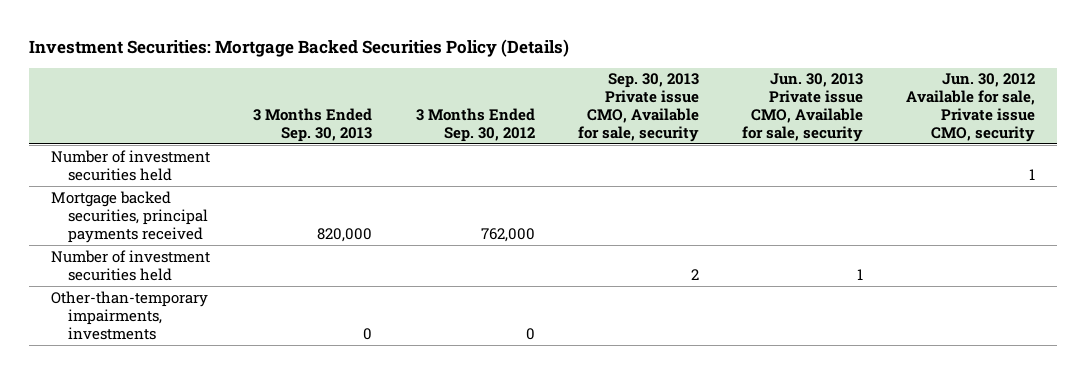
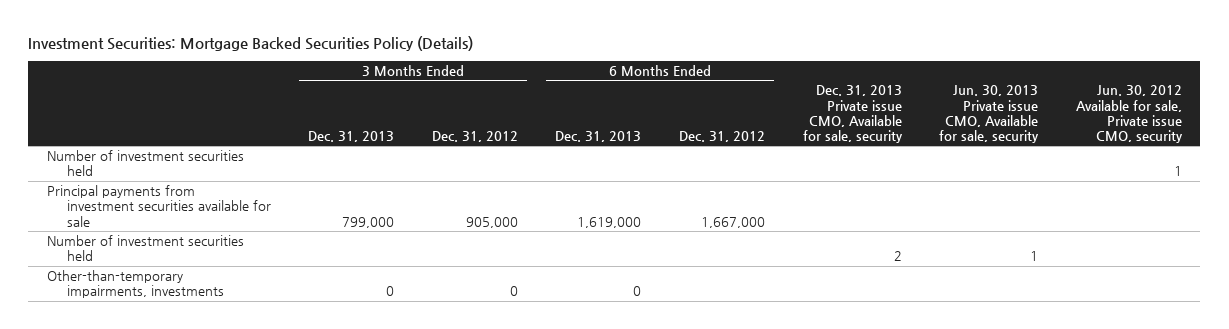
- | 3 Months Ended Sep. 30, 2013 | 3 Months Ended Sep. 30, 2012 | Sep. 30, 2013 Private issue CMO, Available for sale, security | Jun. 30, 2013 Private issue CMO, Available for sale, security | Jun. 30, 2012 Available for sale, Private issue CMO, security
+ | 3 Months Ended Dec. 31, 2013 | 3 Months Ended Dec. 31, 2012 | 6 Months Ended Dec. 31, 2013 | 6 Months Ended Dec. 31, 2012 | Dec. 31, 2013 Private issue CMO, Available for sale, security | Jun. 30, 2013 Private issue CMO, Available for sale, security | Jun. 30, 2012 Available for sale, Private issue CMO, security
- Mortgage backed securities, principal payments received | 820,000 | 762,000 | | |
+ Principal payments from investment securities available for sale | 799,000 | 905,000 | 1,619,000 | 1,667,000 | | |

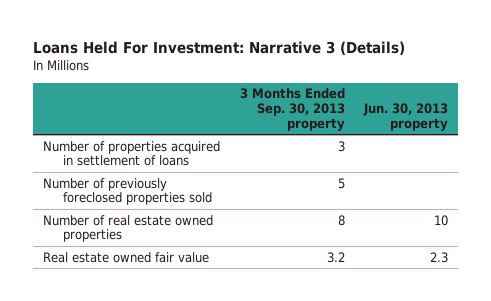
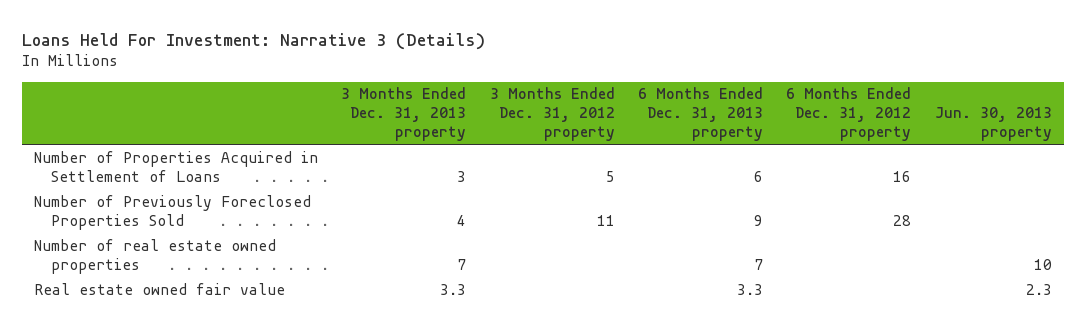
- | 3 Months Ended Sep. 30, 2013 property | Jun. 30, 2013 property
+ | 3 Months Ended Dec. 31, 2013 property | 3 Months Ended Dec. 31, 2012 property | 6 Months Ended Dec. 31, 2013 property | 6 Months Ended Dec. 31, 2012 property | Jun. 30, 2013 property
- Number of properties acquired in settlement of loans | 3 |
- Number of previously foreclosed properties sold | 5 |
+ Number of Properties Acquired in Settlement of Loans | 3 | 5 | 6 | 16 |
+ Number of Previously Foreclosed Properties Sold | 4 | 11 | 9 | 28 |

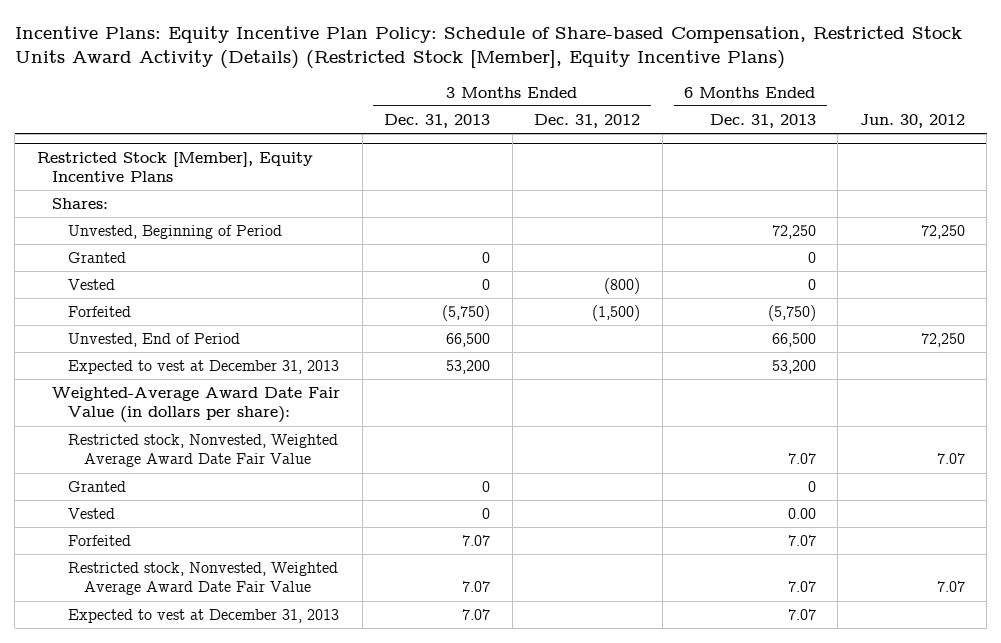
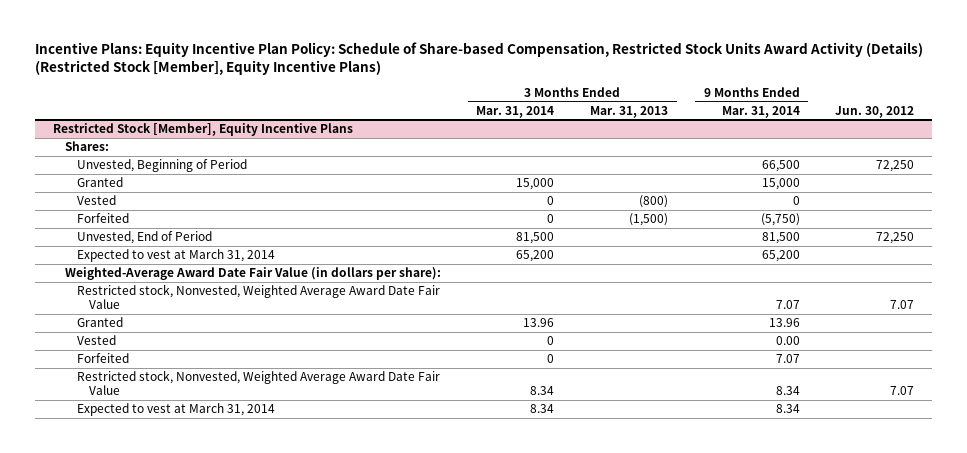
- | 3 Months Ended Dec. 31, 2013 | 3 Months Ended Dec. 31, 2012 | 6 Months Ended Dec. 31, 2013 | Jun. 30, 2012
+ | 3 Months Ended Mar. 31, 2014 | 3 Months Ended Mar. 31, 2013 | 9 Months Ended Mar. 31, 2014 | Jun. 30, 2012
@ Restricted Stock [Member], Equity Incentive Plans
- Expected to vest at December 31, 2013 | 53,200 | | 53,200 |
+ Expected to vest at March 31, 2014 | 65,200 | | 65,200 |
- Expected to vest at December 31, 2013 | 7.07 | | 7.07 |
+ Expected to vest at March 31, 2014 | 8.34 | | 8.34 |

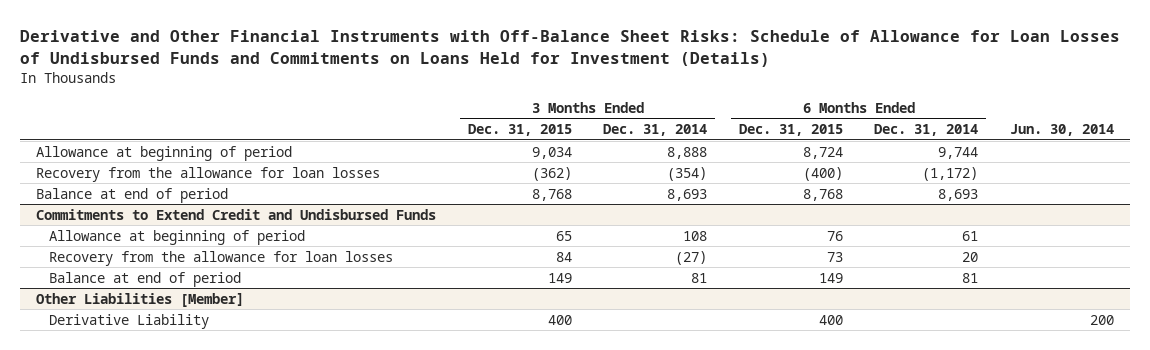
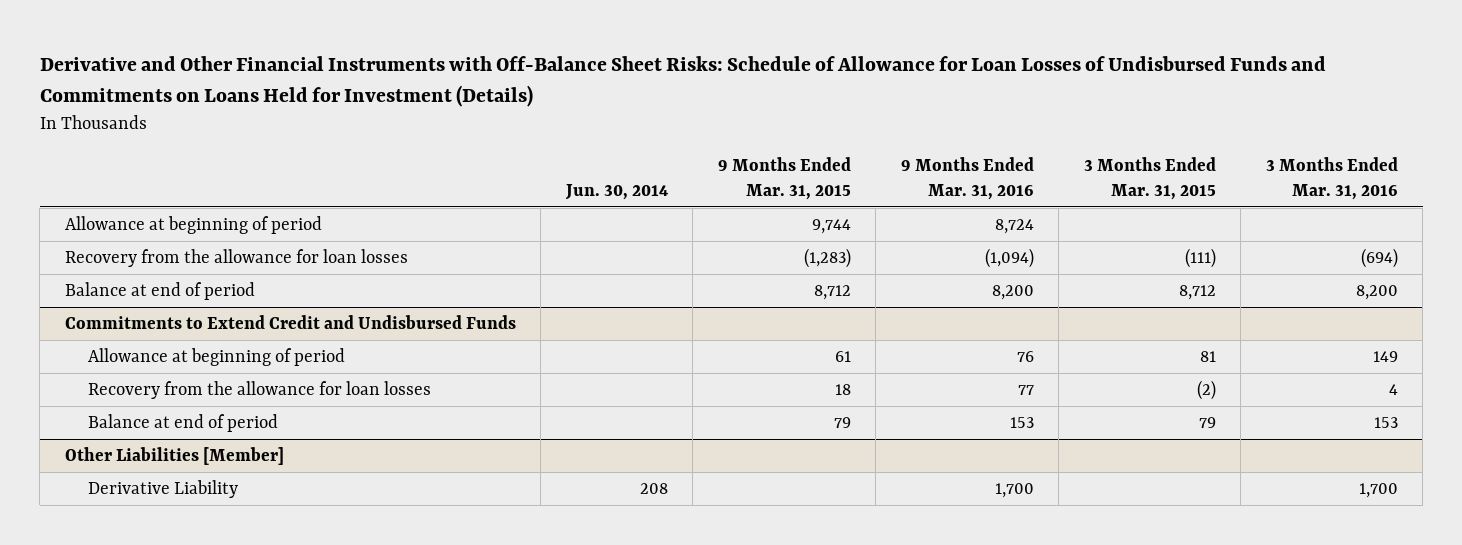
- | 3 Months Ended Dec. 31, 2015 | 3 Months Ended Dec. 31, 2014 | 6 Months Ended Dec. 31, 2015 | 6 Months Ended Dec. 31, 2014 | Jun. 30, 2014
+ | Jun. 30, 2014 | 9 Months Ended Mar. 31, 2015 | 9 Months Ended Mar. 31, 2016 | 3 Months Ended Mar. 31, 2015 | 3 Months Ended Mar. 31, 2016
@ Other Liabilities [Member]
- Derivative Liability | 400 | | 400 | | 200
+ Derivative Liability | 208 | | 1,700 | | 1,700

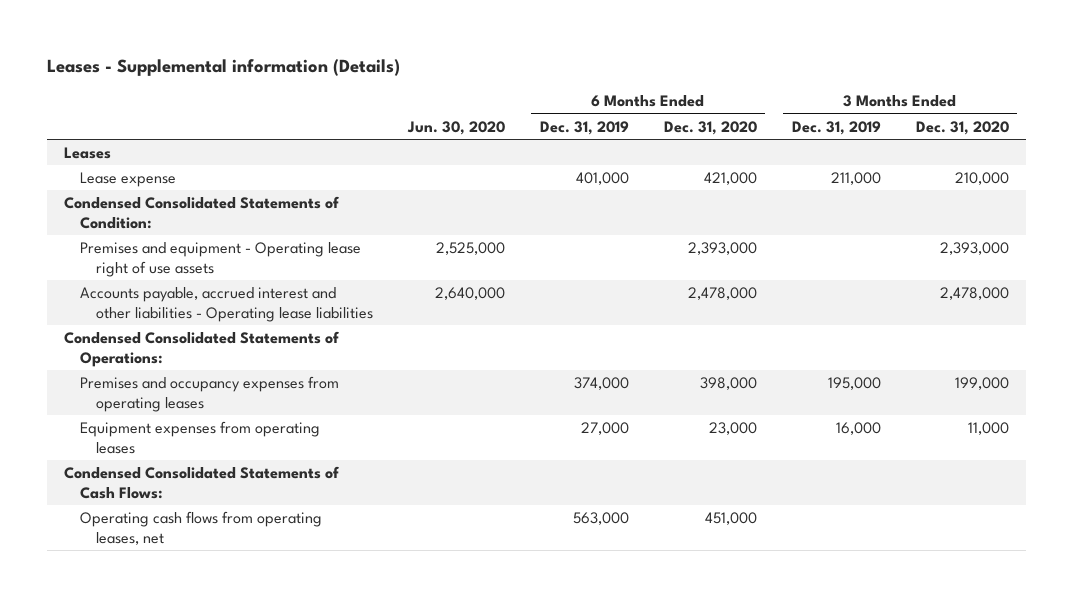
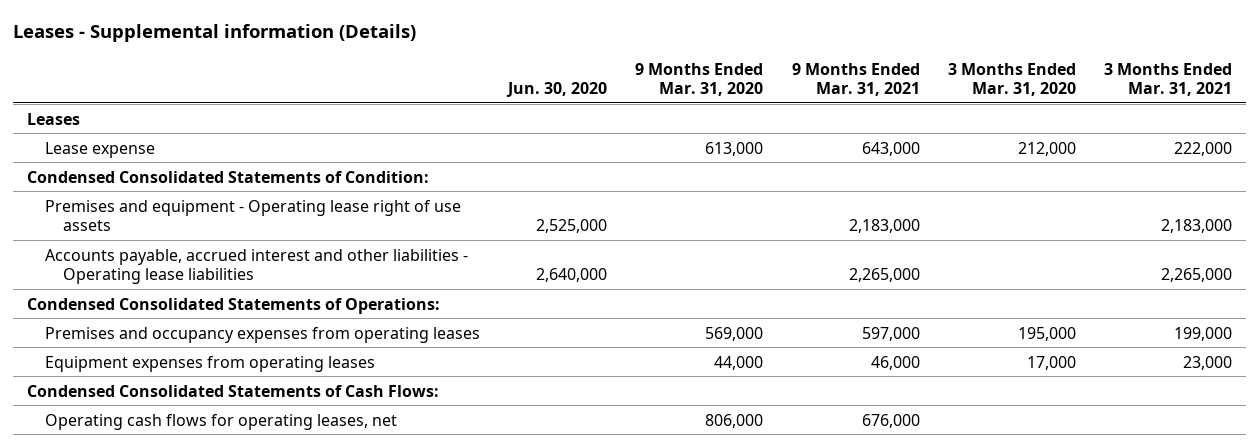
- | Jun. 30, 2020 | 6 Months Ended Dec. 31, 2019 | 6 Months Ended Dec. 31, 2020 | 3 Months Ended Dec. 31, 2019 | 3 Months Ended Dec. 31, 2020
+ | Jun. 30, 2020 | 9 Months Ended Mar. 31, 2020 | 9 Months Ended Mar. 31, 2021 | 3 Months Ended Mar. 31, 2020 | 3 Months Ended Mar. 31, 2021
- Operating cash flows from operating leases, net | | 563,000 | 451,000 | |
+ Operating cash flows for operating leases, net | | 806,000 | 676,000 | |

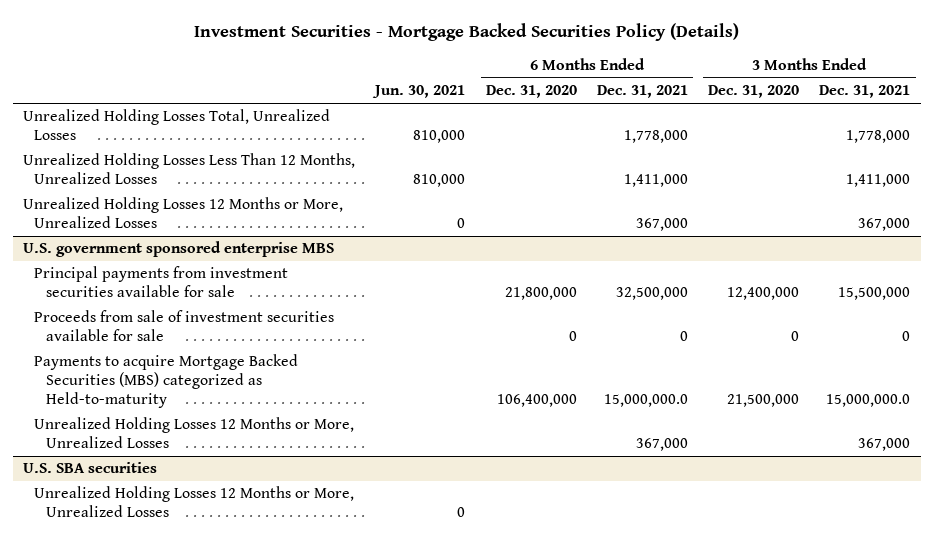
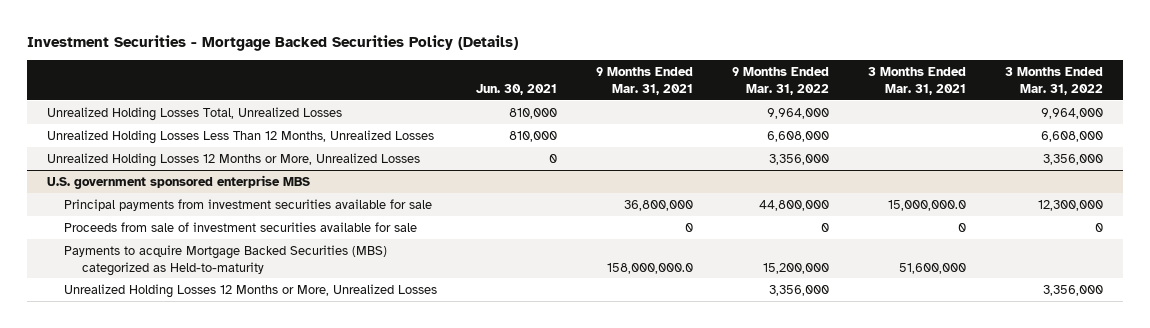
- | Jun. 30, 2021 | 6 Months Ended Dec. 31, 2020 | 6 Months Ended Dec. 31, 2021 | 3 Months Ended Dec. 31, 2020 | 3 Months Ended Dec. 31, 2021
+ | Jun. 30, 2021 | 9 Months Ended Mar. 31, 2021 | 9 Months Ended Mar. 31, 2022 | 3 Months Ended Mar. 31, 2021 | 3 Months Ended Mar. 31, 2022
- U.S. SBA securities
- Unrealized Holding Losses 12 Months or More, Unrealized Losses | 0 | | | |

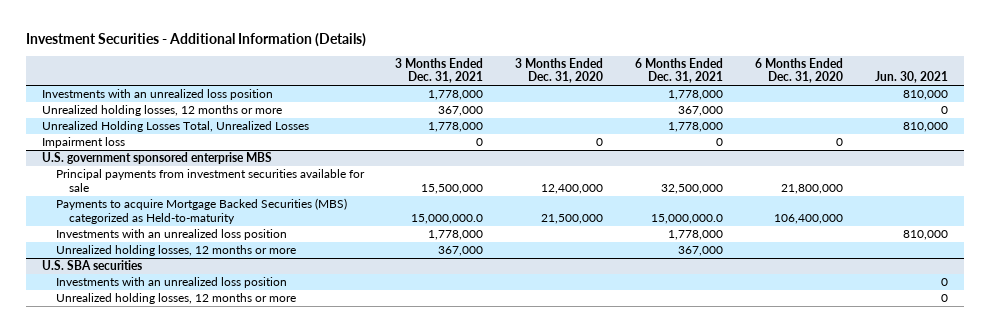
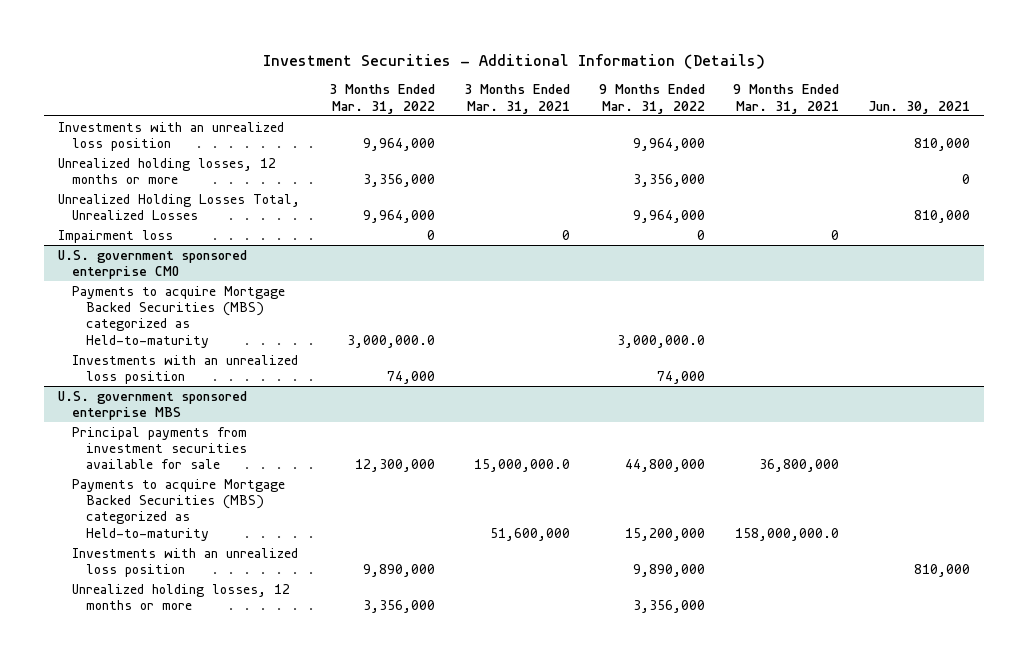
- | 3 Months Ended Dec. 31, 2021 | 3 Months Ended Dec. 31, 2020 | 6 Months Ended Dec. 31, 2021 | 6 Months Ended Dec. 31, 2020 | Jun. 30, 2021
+ | 3 Months Ended Mar. 31, 2022 | 3 Months Ended Mar. 31, 2021 | 9 Months Ended Mar. 31, 2022 | 9 Months Ended Mar. 31, 2021 | Jun. 30, 2021
+ U.S. government sponsored enterprise CMO
+ Payments to acquire Mortgage Backed Securities (MBS) categorized as Held-to-maturity | 3,000,000.0 | | 3,000,000.0 | |
+ Investments with an unrealized loss position | 74,000 | | 74,000 | |
- U.S. SBA securities
- Investments with an unrealized loss position | | | | | 0
- Unrealized holding losses, 12 months or more | | | | | 0

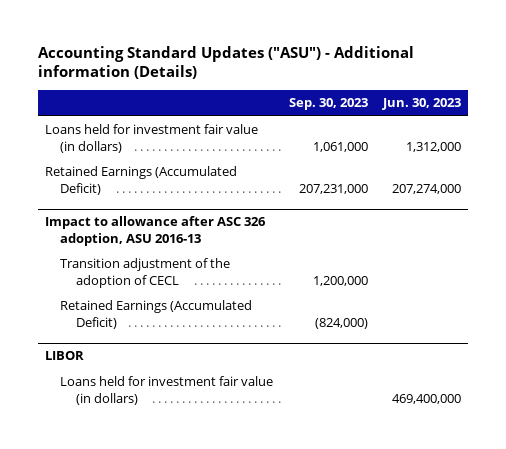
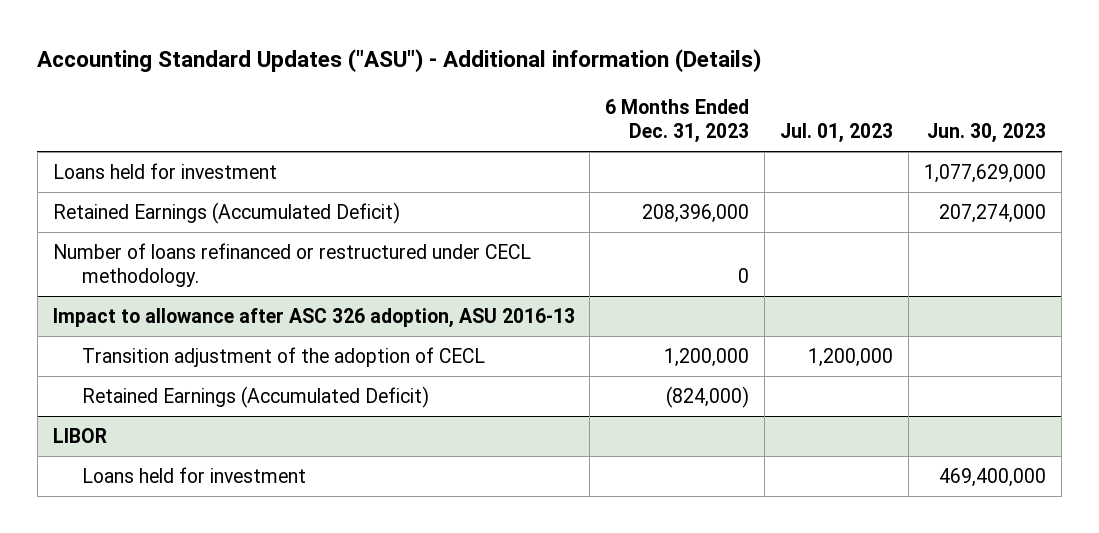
- | Sep. 30, 2023 | Jun. 30, 2023
+ | 6 Months Ended Dec. 31, 2023 | Jul. 01, 2023 | Jun. 30, 2023
- Loans held for investment fair value (in dollars) | 1,061,000 | 1,312,000
+ Loans held for investment | | | 1,077,629,000
+ Number of loans refinanced or restructured under CECL methodology. | 0 | |
@ LIBOR
- Loans held for investment fair value (in dollars) | | 469,400,000
+ Loans held for investment | | | 469,400,000

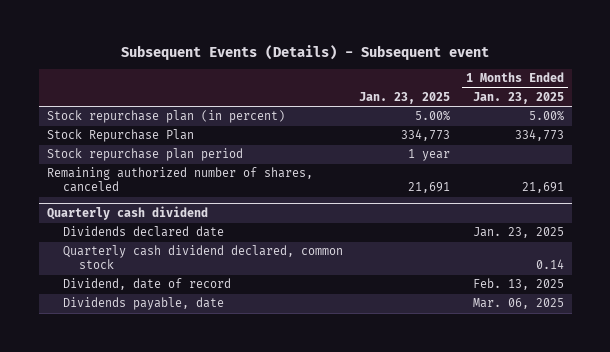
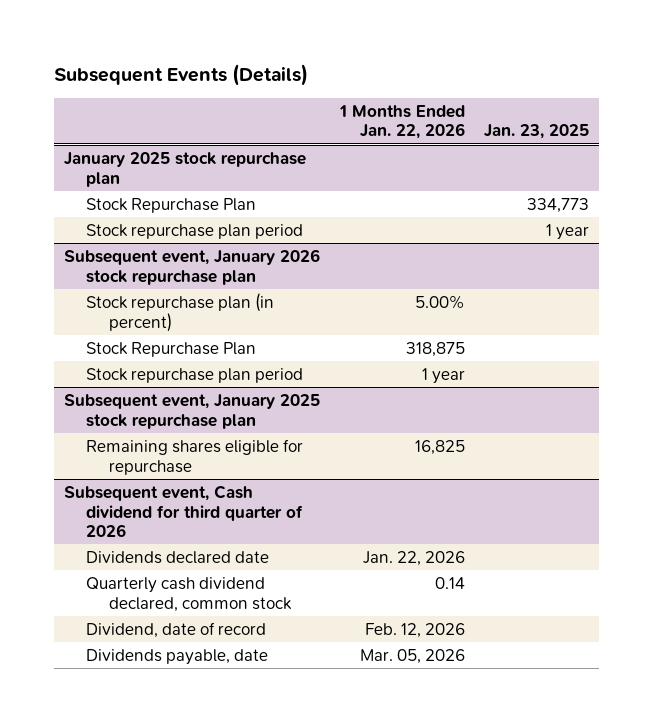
- Subsequent Events (Details) - Subsequent event
+ Subsequent Events (Details)
- | Jan. 23, 2025 | 1 Months Ended Jan. 23, 2025
+ | 1 Months Ended Jan. 22, 2026 | Jan. 23, 2025
- Stock repurchase plan (in percent) | 5.00% | 5.00%
+ January 2025 stock repurchase plan
- Remaining authorized number of shares, canceled | 21,691 | 21,691
- Quarterly cash dividend
- Dividends declared date | | Jan. 23, 2025
- Quarterly cash dividend declared, common stock | | 0.14
- Dividend, date of record | | Feb. 13, 2025
- Dividends payable, date | | Mar. 06, 2025
+ Subsequent event, January 2026 stock repurchase plan
+ Stock repurchase plan (in percent) | 5.00% |
+ Stock Repurchase Plan | 318,875 |
+ Stock repurchase plan period | 1 year |
+ Subsequent event, January 2025 stock repurchase plan
+ Remaining shares eligible for repurchase | 16,825 |
+ Subsequent event, Cash dividend for third quarter of 2026
+ Dividends declared date | Jan. 22, 2026 |
+ Quarterly cash dividend declared, common stock | 0.14 |
+ Dividend, date of record | Feb. 12, 2026 |
+ Dividends payable, date | Mar. 05, 2026 |

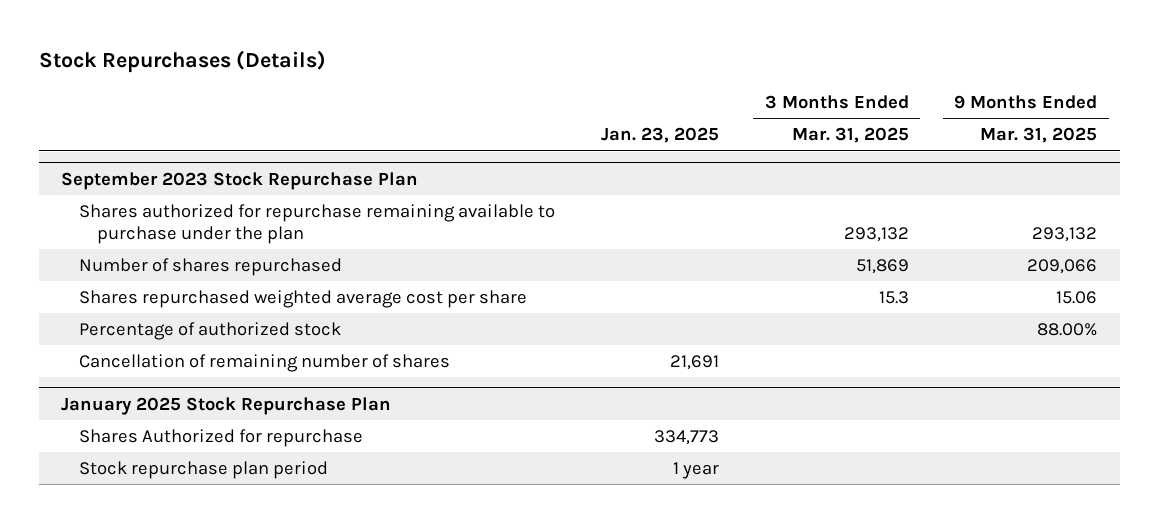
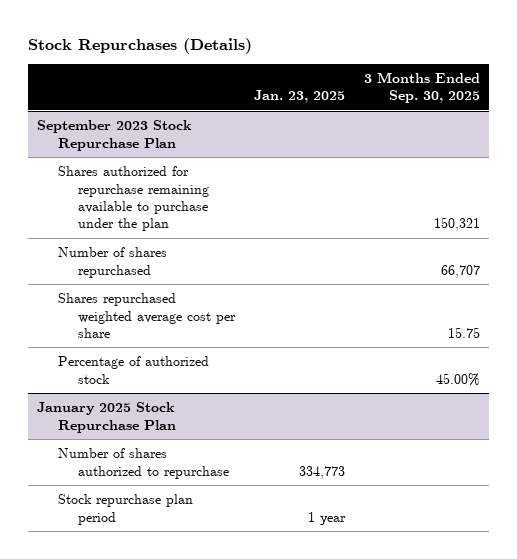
- | Jan. 23, 2025 | 3 Months Ended Mar. 31, 2025 | 9 Months Ended Mar. 31, 2025
+ | Jan. 23, 2025 | 3 Months Ended Sep. 30, 2025
@ September 2023 Stock Repurchase Plan
- Cancellation of remaining number of shares | 21,691 | |
@ January 2025 Stock Repurchase Plan
- Shares Authorized for repurchase | 334,773 | |
+ Number of shares authorized to repurchase | 334,773 |

